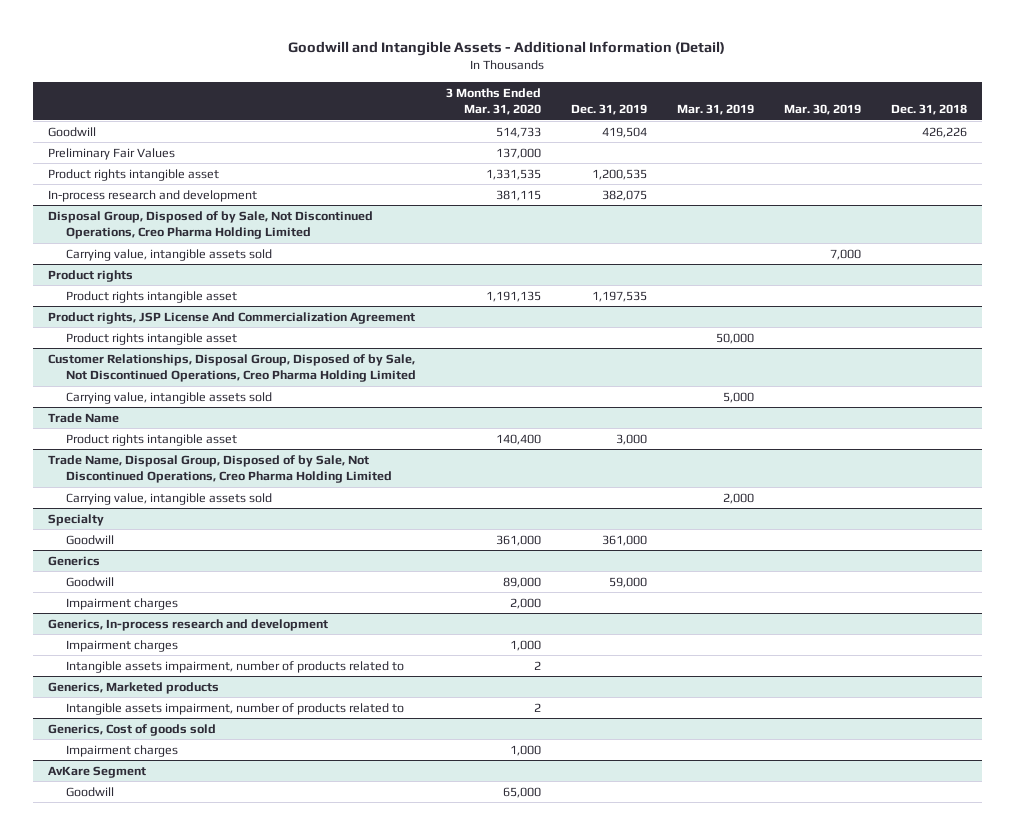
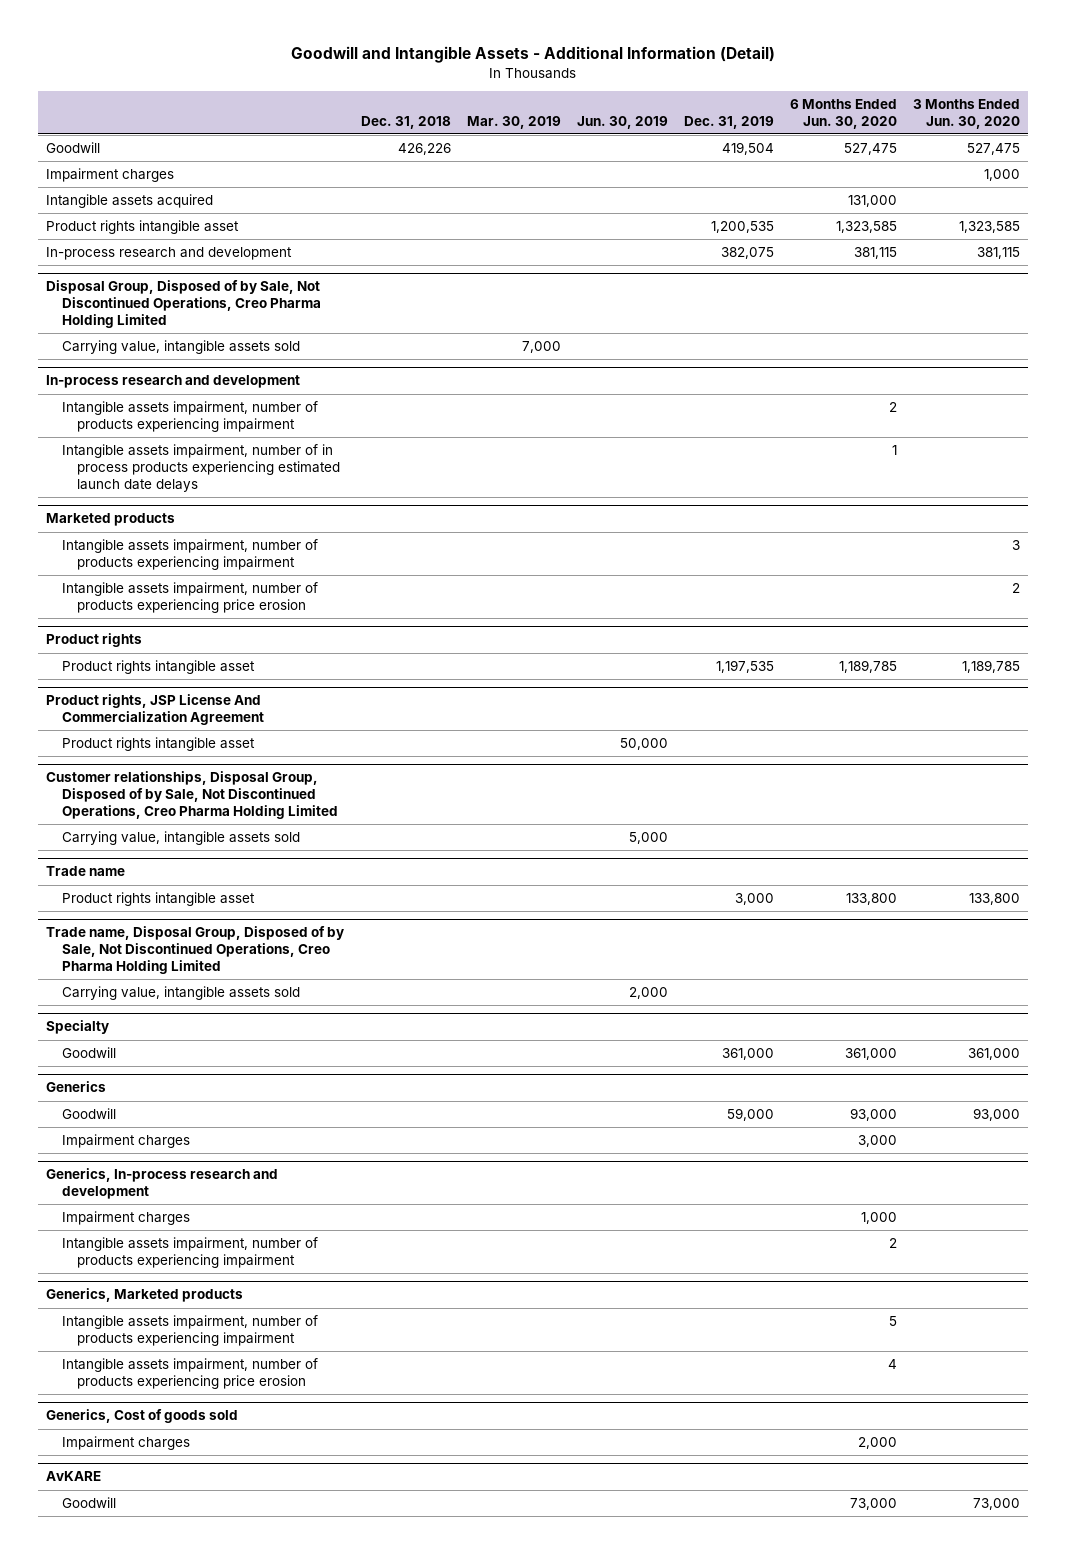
- | 3 Months Ended Mar. 31, 2020 | Dec. 31, 2019 | Mar. 31, 2019 | Mar. 30, 2019 | Dec. 31, 2018
+ | Dec. 31, 2018 | Mar. 30, 2019 | Jun. 30, 2019 | Dec. 31, 2019 | 6 Months Ended Jun. 30, 2020 | 3 Months Ended Jun. 30, 2020
- Preliminary Fair Values | 137,000 | | | |
+ Impairment charges | | | | | | 1,000
+ Intangible assets acquired | | | | | 131,000 |
+ In-process research and development
+ Intangible assets impairment, number of products experiencing impairment | | | | | 2 |
+ Intangible assets impairment, number of in process products experiencing estimated launch date delays | | | | | 1 |
+ Marketed products
+ Intangible assets impairment, number of products experiencing impairment | | | | | | 3
+ Intangible assets impairment, number of products experiencing price erosion | | | | | | 2
- Customer Relationships, Disposal Group, Disposed of by Sale, Not Discontinued Operations, Creo Pharma Holding Limited
+ Customer relationships, Disposal Group, Disposed of by Sale, Not Discontinued Operations, Creo Pharma Holding Limited
- Trade Name
+ Trade name
- Trade Name, Disposal Group, Disposed of by Sale, Not Discontinued Operations, Creo Pharma Holding Limited
+ Trade name, Disposal Group, Disposed of by Sale, Not Discontinued Operations, Creo Pharma Holding Limited
@ Generics, In-process research and development
- Intangible assets impairment, number of products related to | 2 | | | |
+ Intangible assets impairment, number of products experiencing impairment | | | | | 2 |
@ Generics, Marketed products
- Intangible assets impairment, number of products related to | 2 | | | |
+ Intangible assets impairment, number of products experiencing impairment | | | | | 5 |
+ Intangible assets impairment, number of products experiencing price erosion | | | | | 4 |
- AvKare Segment
+ AvKARE

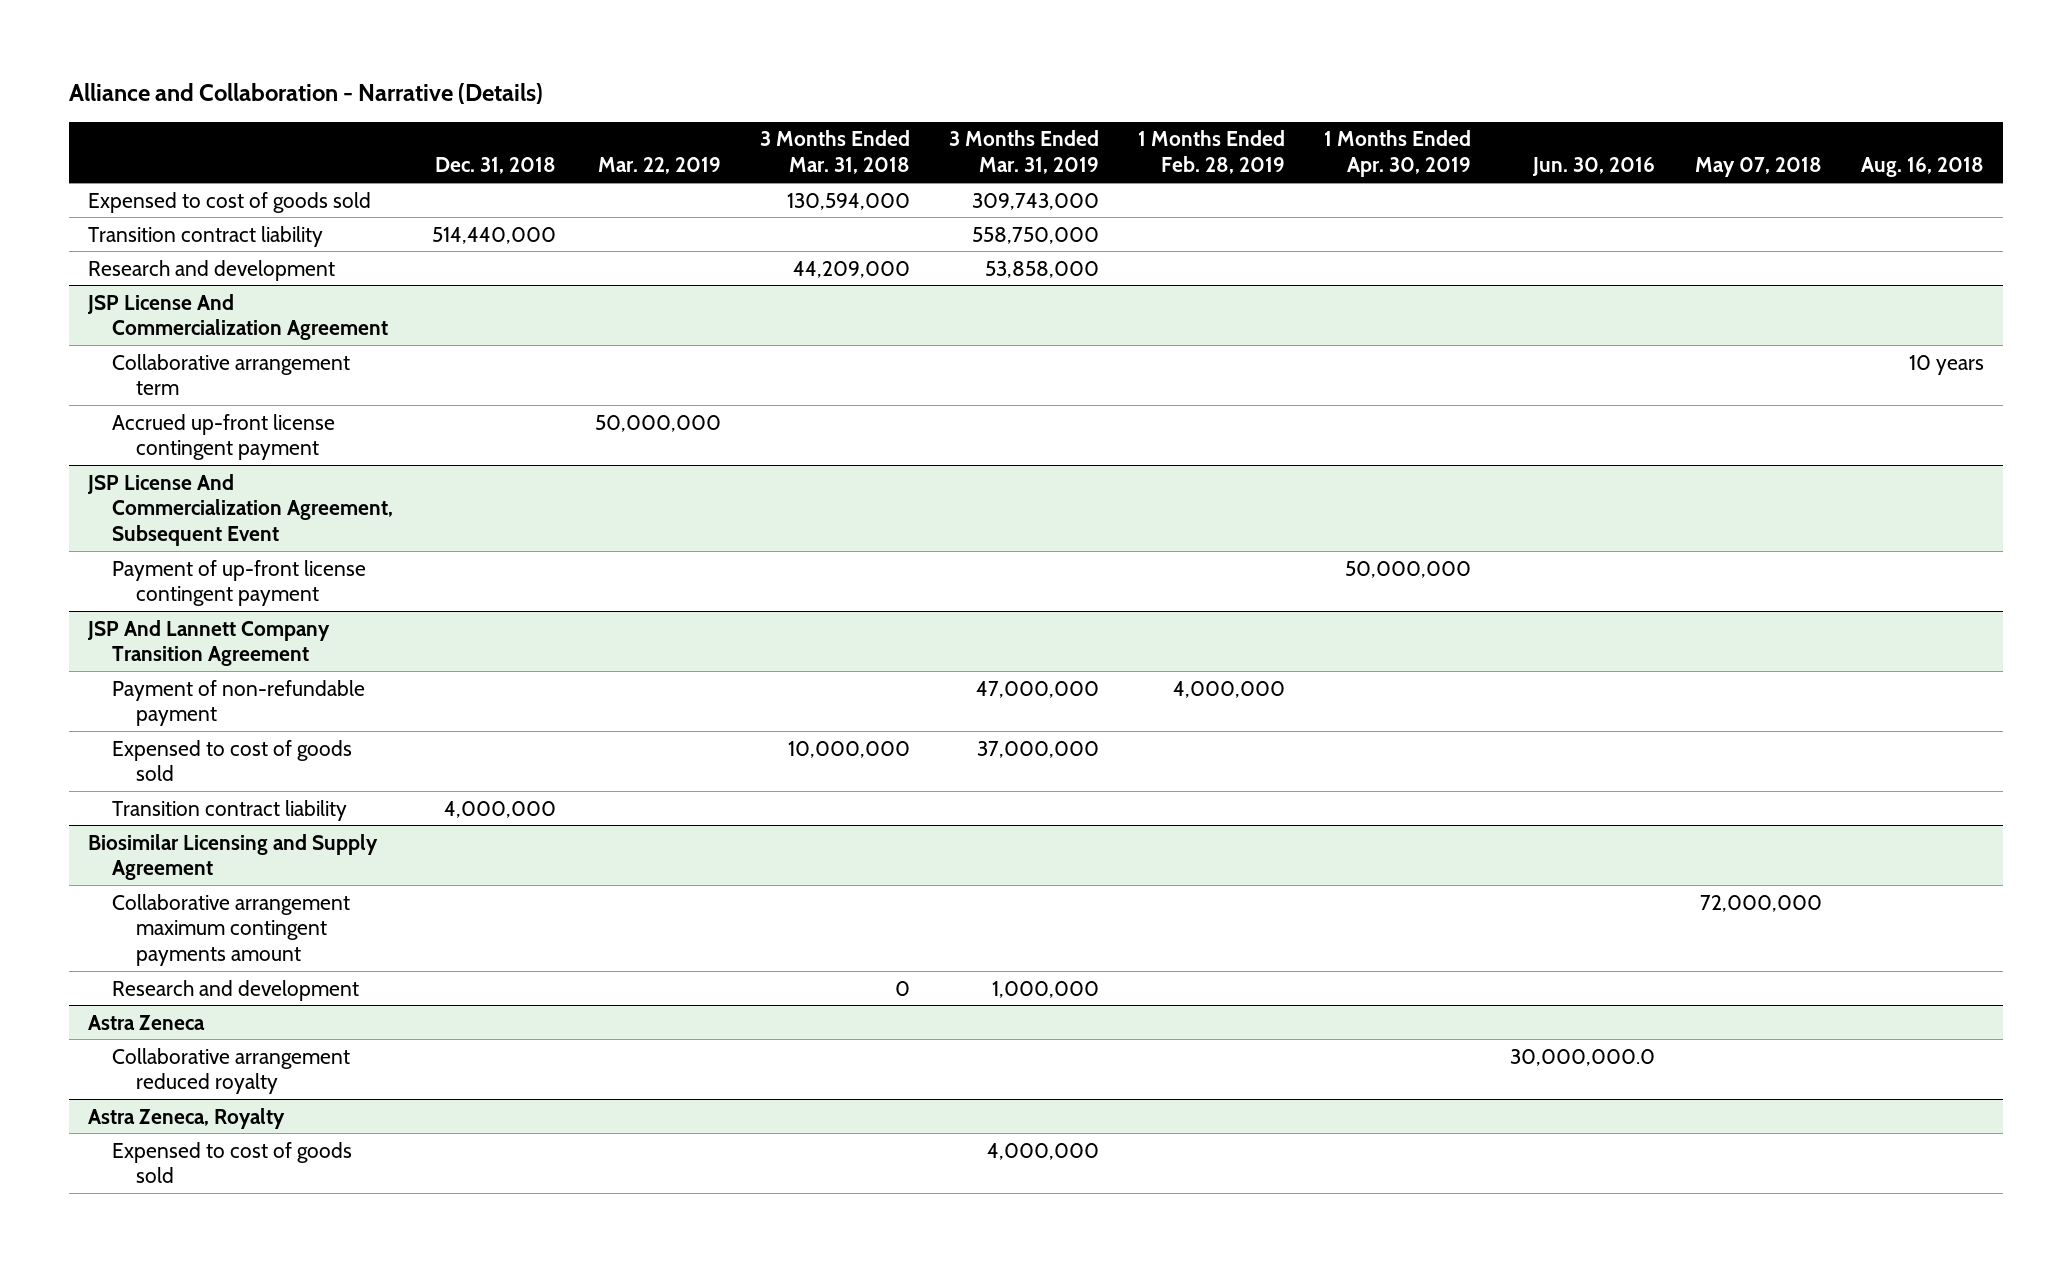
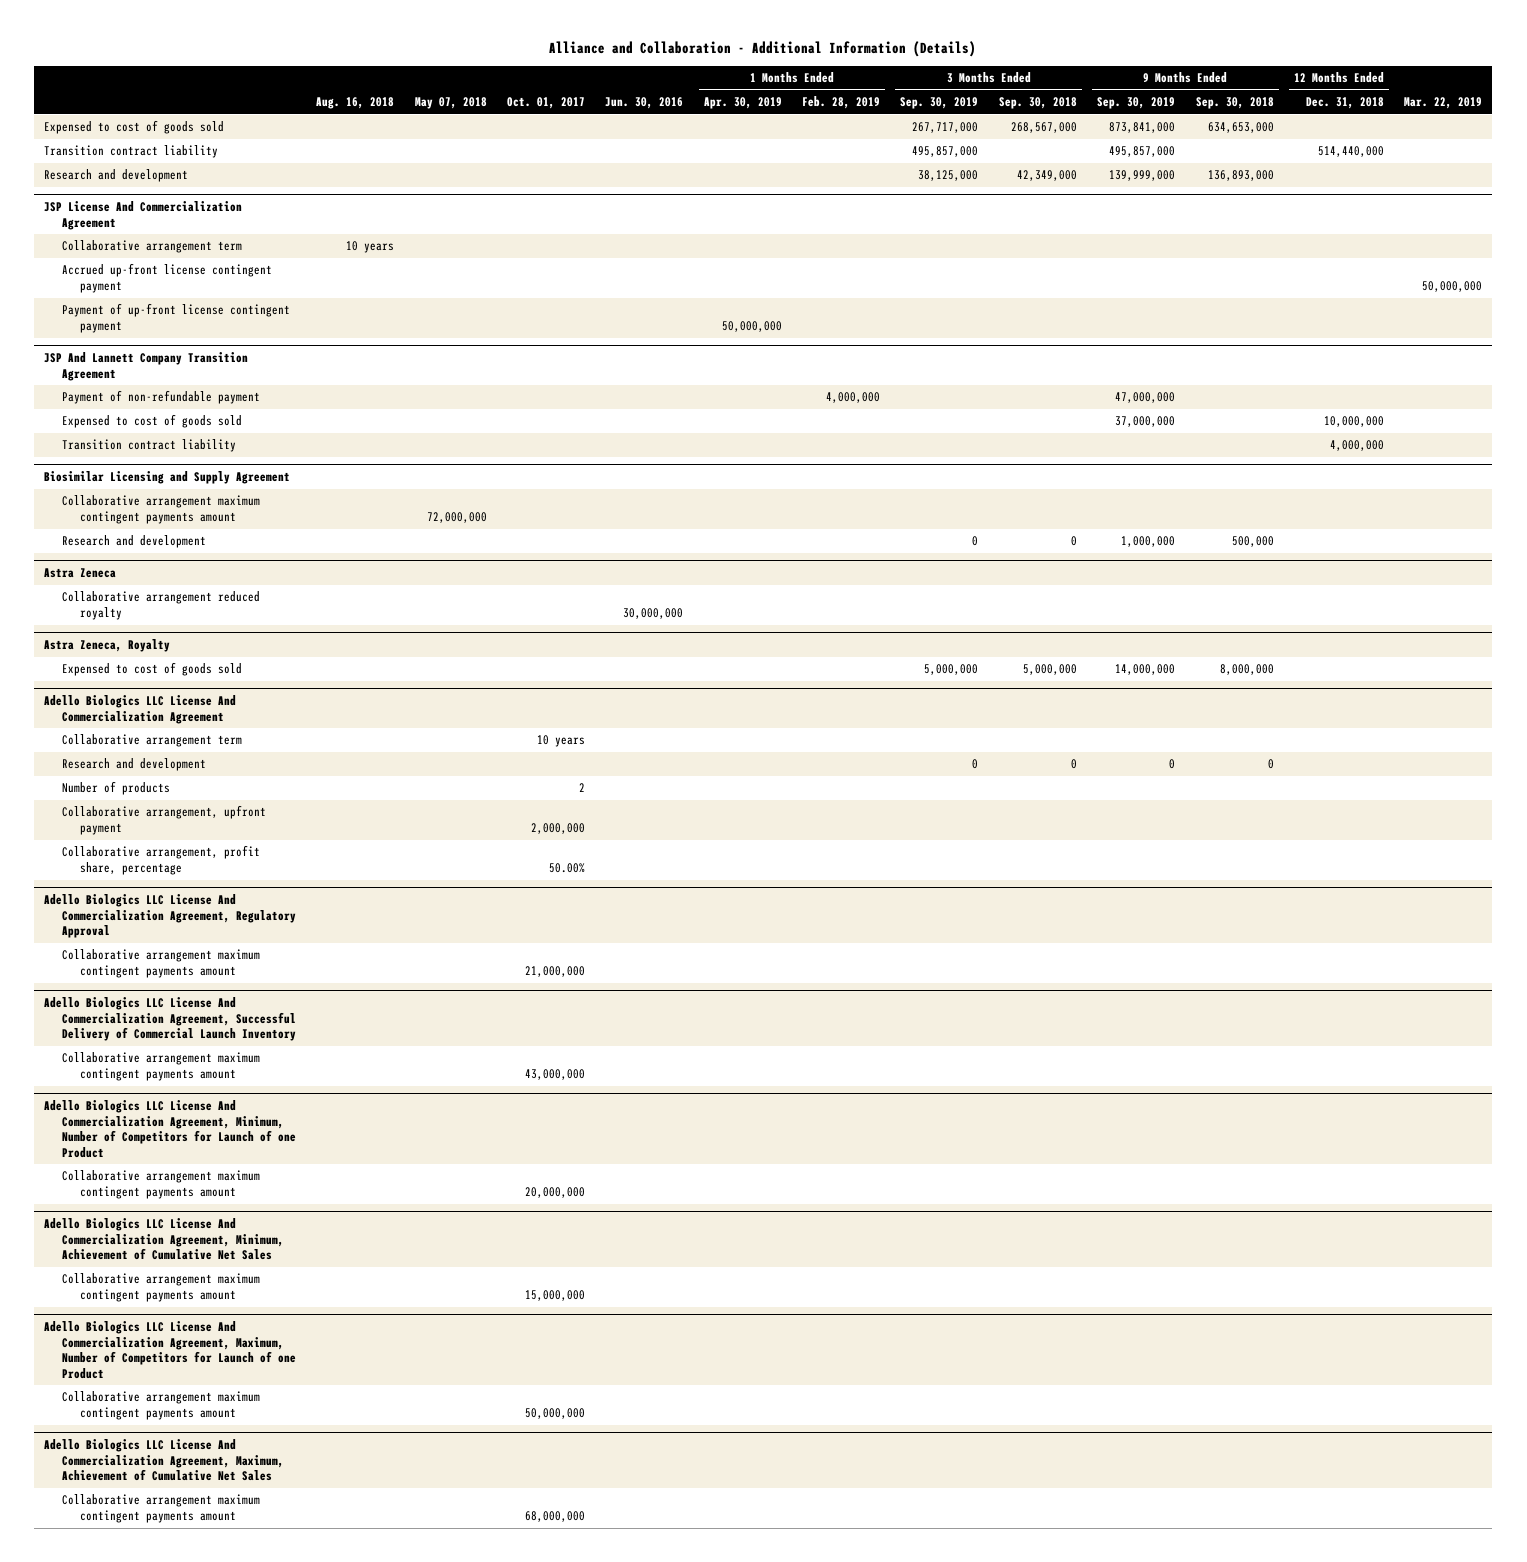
- Alliance and Collaboration - Narrative (Details)
+ Alliance and Collaboration - Additional Information (Details)
- | Dec. 31, 2018 | Mar. 22, 2019 | 3 Months Ended Mar. 31, 2018 | 3 Months Ended Mar. 31, 2019 | 1 Months Ended Feb. 28, 2019 | 1 Months Ended Apr. 30, 2019 | Jun. 30, 2016 | May 07, 2018 | Aug. 16, 2018
+ | Aug. 16, 2018 | May 07, 2018 | Oct. 01, 2017 | Jun. 30, 2016 | 1 Months Ended Apr. 30, 2019 | 1 Months Ended Feb. 28, 2019 | 3 Months Ended Sep. 30, 2019 | 3 Months Ended Sep. 30, 2018 | 9 Months Ended Sep. 30, 2019 | 9 Months Ended Sep. 30, 2018 | 12 Months Ended Dec. 31, 2018 | Mar. 22, 2019
- JSP License And Commercialization Agreement, Subsequent Event
- Payment of up-front license contingent payment | | | | | | 50,000,000 | | |
@ JSP License And Commercialization Agreement
+ Payment of up-front license contingent payment | | | | | 50,000,000 | | | | | | |
@ Astra Zeneca
- Collaborative arrangement reduced royalty | | | | | | | 30,000,000.0 | |
+ Collaborative arrangement reduced royalty | | | | 30,000,000 | | | | | | | |
+ Adello Biologics LLC License And Commercialization Agreement
+ Collaborative arrangement term | | | 10 years | | | | | | | | |
+ Research and development | | | | | | | 0 | 0 | 0 | 0 | |
+ Number of products | | | 2 | | | | | | | | |
+ Collaborative arrangement, upfront payment | | | 2,000,000 | | | | | | | | |
+ Collaborative arrangement, profit share, percentage | | | 50.00% | | | | | | | | |
+ Adello Biologics LLC License And Commercialization Agreement, Regulatory Approval
+ Collaborative arrangement maximum contingent payments amount | | | 21,000,000 | | | | | | | | |
+ Adello Biologics LLC License And Commercialization Agreement, Successful Delivery of Commercial Launch Inventory
+ Collaborative arrangement maximum contingent payments amount | | | 43,000,000 | | | | | | | | |
+ Adello Biologics LLC License And Commercialization Agreement, Minimum, Number of Competitors for Launch of one Product
+ Collaborative arrangement maximum contingent payments amount | | | 20,000,000 | | | | | | | | |
+ Adello Biologics LLC License And Commercialization Agreement, Minimum, Achievement of Cumulative Net Sales
+ Collaborative arrangement maximum contingent payments amount | | | 15,000,000 | | | | | | | | |
+ Adello Biologics LLC License And Commercialization Agreement, Maximum, Number of Competitors for Launch of one Product
+ Collaborative arrangement maximum contingent payments amount | | | 50,000,000 | | | | | | | | |
+ Adello Biologics LLC License And Commercialization Agreement, Maximum, Achievement of Cumulative Net Sales
+ Collaborative arrangement maximum contingent payments amount | | | 68,000,000 | | | | | | | | |

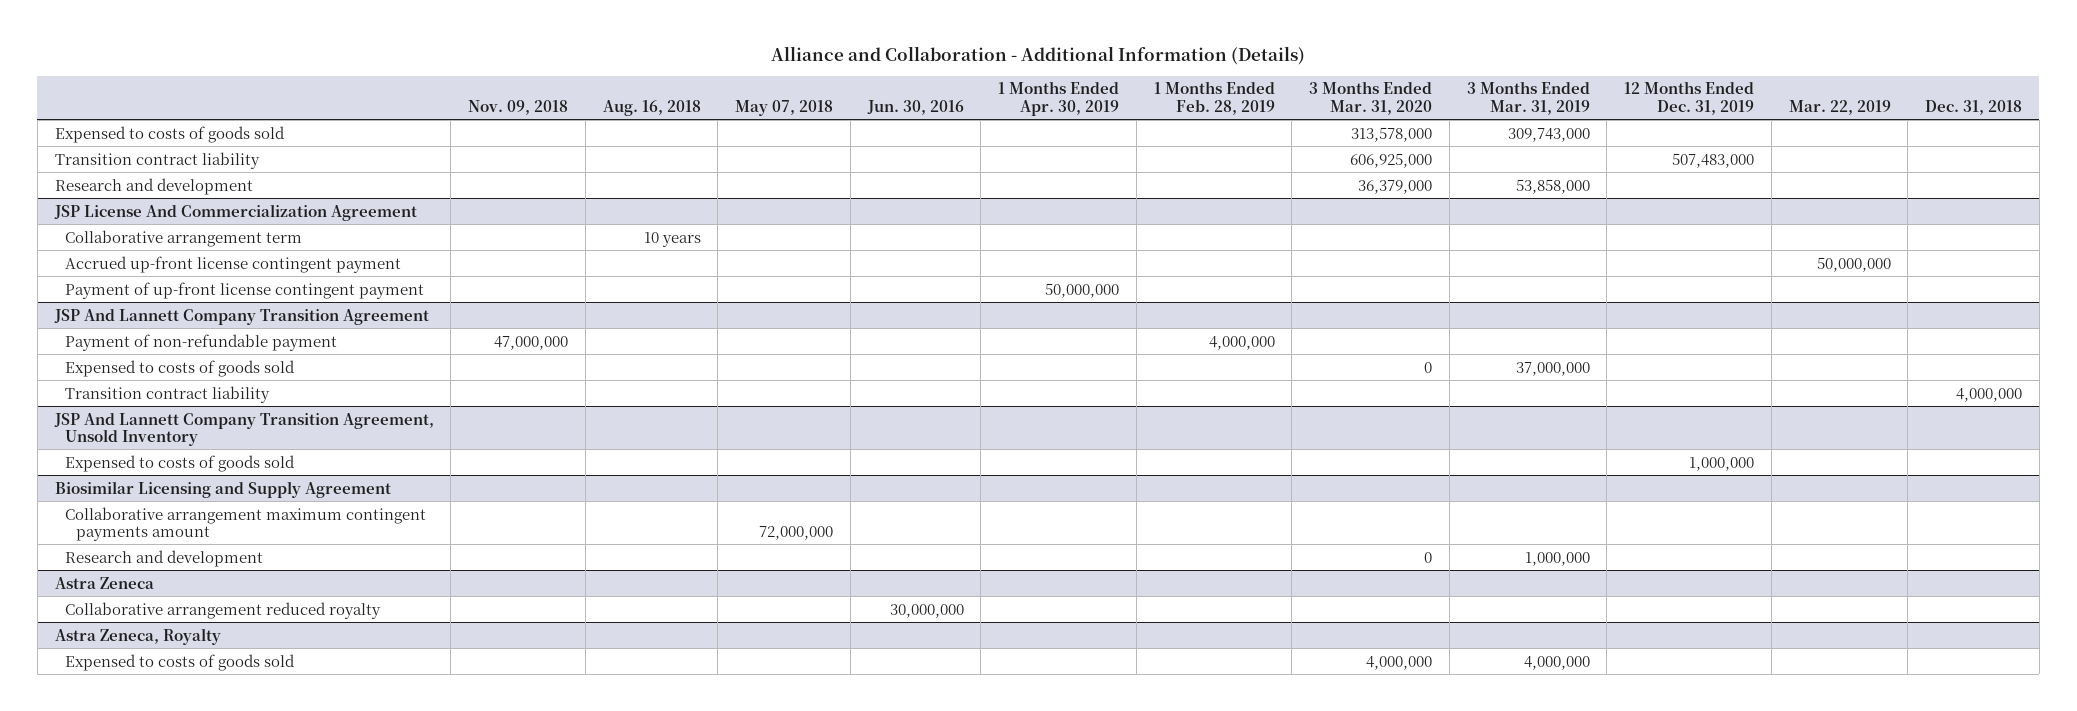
- | Aug. 16, 2018 | May 07, 2018 | Oct. 01, 2017 | Jun. 30, 2016 | 1 Months Ended Apr. 30, 2019 | 1 Months Ended Feb. 28, 2019 | 3 Months Ended Sep. 30, 2019 | 3 Months Ended Sep. 30, 2018 | 9 Months Ended Sep. 30, 2019 | 9 Months Ended Sep. 30, 2018 | 12 Months Ended Dec. 31, 2018 | Mar. 22, 2019
+ | Nov. 09, 2018 | Aug. 16, 2018 | May 07, 2018 | Jun. 30, 2016 | 1 Months Ended Apr. 30, 2019 | 1 Months Ended Feb. 28, 2019 | 3 Months Ended Mar. 31, 2020 | 3 Months Ended Mar. 31, 2019 | 12 Months Ended Dec. 31, 2019 | Mar. 22, 2019 | Dec. 31, 2018
- Expensed to cost of goods sold | | | | | | | 267,717,000 | 268,567,000 | 873,841,000 | 634,653,000 | |
+ Expensed to costs of goods sold | | | | | | | 313,578,000 | 309,743,000 | | |
@ JSP And Lannett Company Transition Agreement
- Expensed to cost of goods sold | | | | | | | | | 37,000,000 | | 10,000,000 |
+ Expensed to costs of goods sold | | | | | | | 0 | 37,000,000 | | |
+ JSP And Lannett Company Transition Agreement, Unsold Inventory
+ Expensed to costs of goods sold | | | | | | | | | 1,000,000 | |
@ Astra Zeneca, Royalty
- Expensed to cost of goods sold | | | | | | | 5,000,000 | 5,000,000 | 14,000,000 | 8,000,000 | |
- Adello Biologics LLC License And Commercialization Agreement
- Collaborative arrangement term | | | 10 years | | | | | | | | |
- Research and development | | | | | | | 0 | 0 | 0 | 0 | |
- Number of products | | | 2 | | | | | | | | |
- Collaborative arrangement, upfront payment | | | 2,000,000 | | | | | | | | |
- Collaborative arrangement, profit share, percentage | | | 50.00% | | | | | | | | |
- Adello Biologics LLC License And Commercialization Agreement, Regulatory Approval
- Collaborative arrangement maximum contingent payments amount | | | 21,000,000 | | | | | | | | |
- Adello Biologics LLC License And Commercialization Agreement, Successful Delivery of Commercial Launch Inventory
- Collaborative arrangement maximum contingent payments amount | | | 43,000,000 | | | | | | | | |
- Adello Biologics LLC License And Commercialization Agreement, Minimum, Number of Competitors for Launch of one Product
- Collaborative arrangement maximum contingent payments amount | | | 20,000,000 | | | | | | | | |
- Adello Biologics LLC License And Commercialization Agreement, Minimum, Achievement of Cumulative Net Sales
- Collaborative arrangement maximum contingent payments amount | | | 15,000,000 | | | | | | | | |
- Adello Biologics LLC License And Commercialization Agreement, Maximum, Number of Competitors for Launch of one Product
- Collaborative arrangement maximum contingent payments amount | | | 50,000,000 | | | | | | | | |
- Adello Biologics LLC License And Commercialization Agreement, Maximum, Achievement of Cumulative Net Sales
- Collaborative arrangement maximum contingent payments amount | | | 68,000,000 | | | | | | | | |
@ Astra Zeneca, Royalty
+ Expensed to costs of goods sold | | | | | | | 4,000,000 | 4,000,000 | | |

